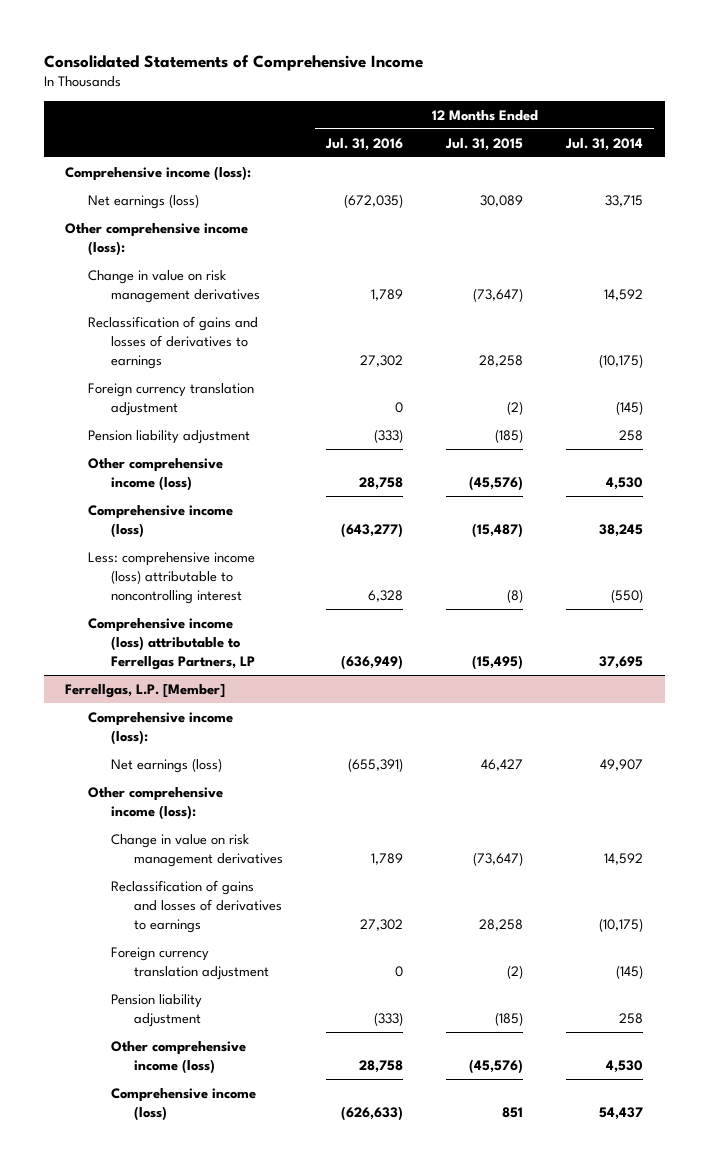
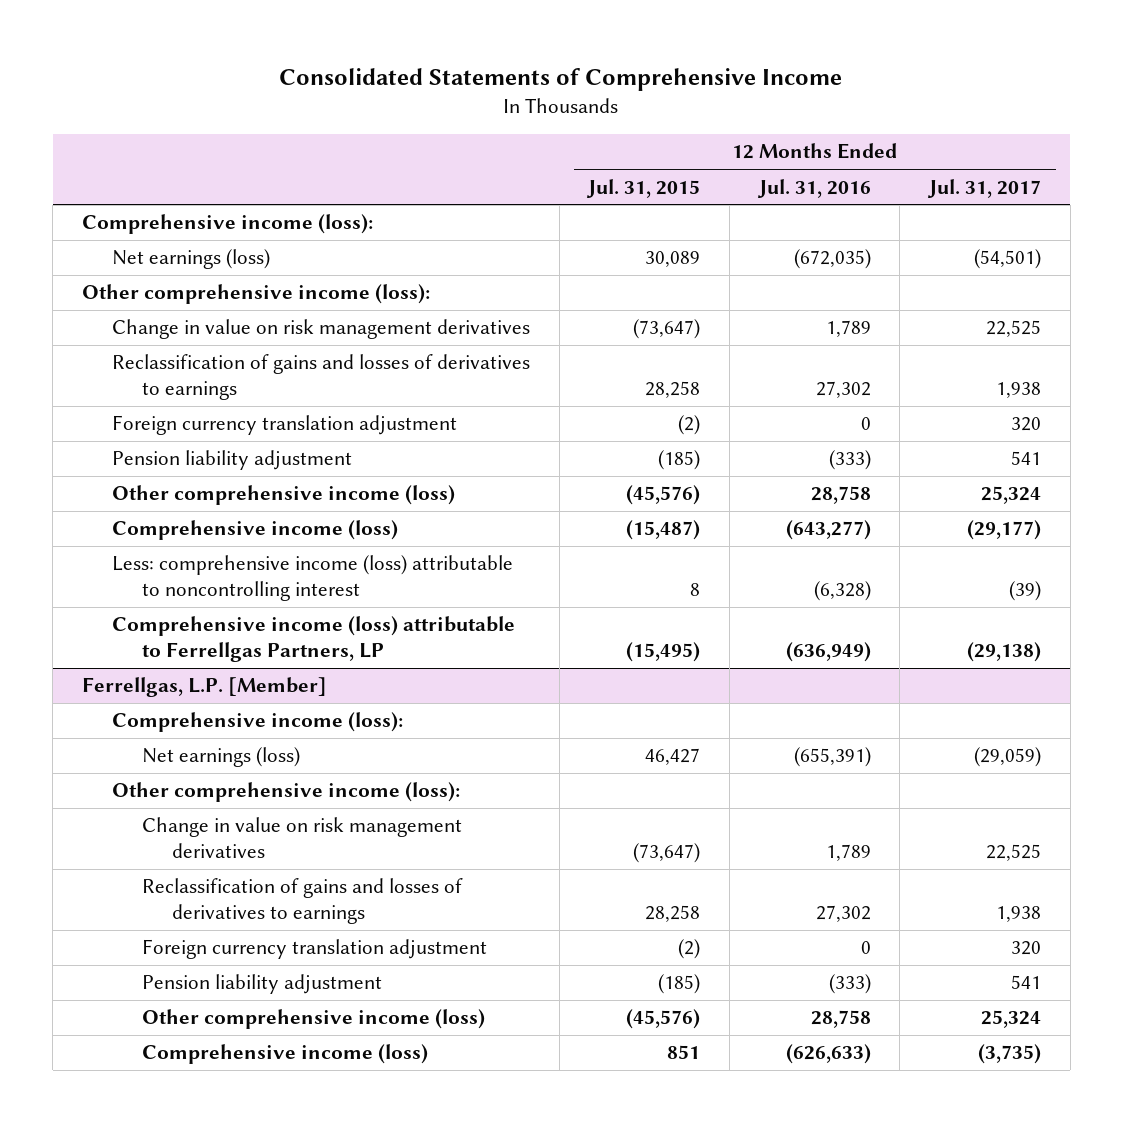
- | 12 Months Ended Jul. 31, 2016 | 12 Months Ended Jul. 31, 2015 | 12 Months Ended Jul. 31, 2014
+ | 12 Months Ended Jul. 31, 2015 | 12 Months Ended Jul. 31, 2016 | 12 Months Ended Jul. 31, 2017
- Less: comprehensive income (loss) attributable to noncontrolling interest | 6,328 | (8) | (550)
+ Less: comprehensive income (loss) attributable to noncontrolling interest | 8 | (6,328) | (39)

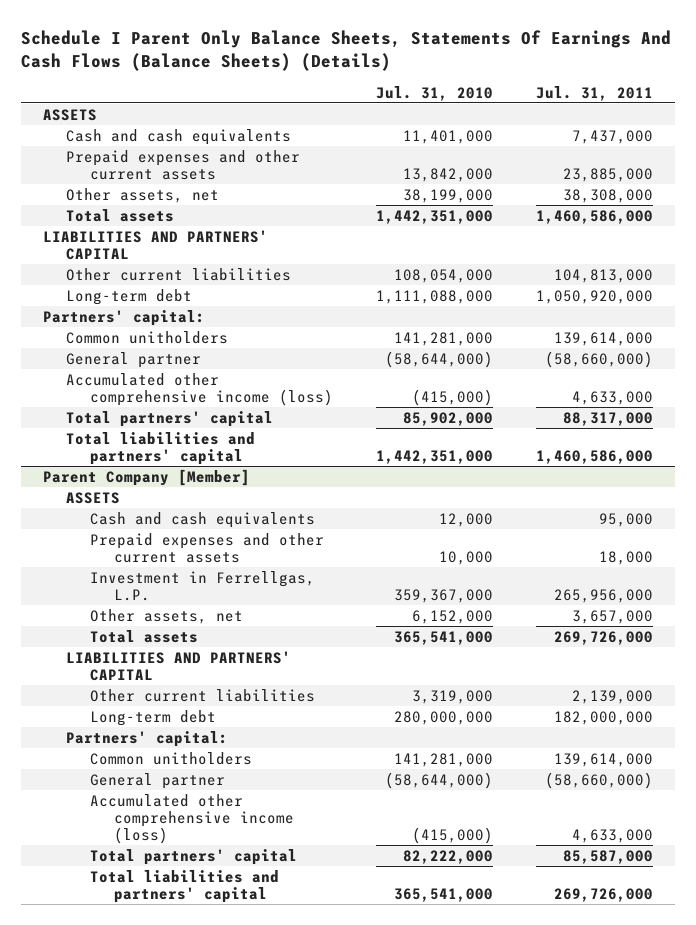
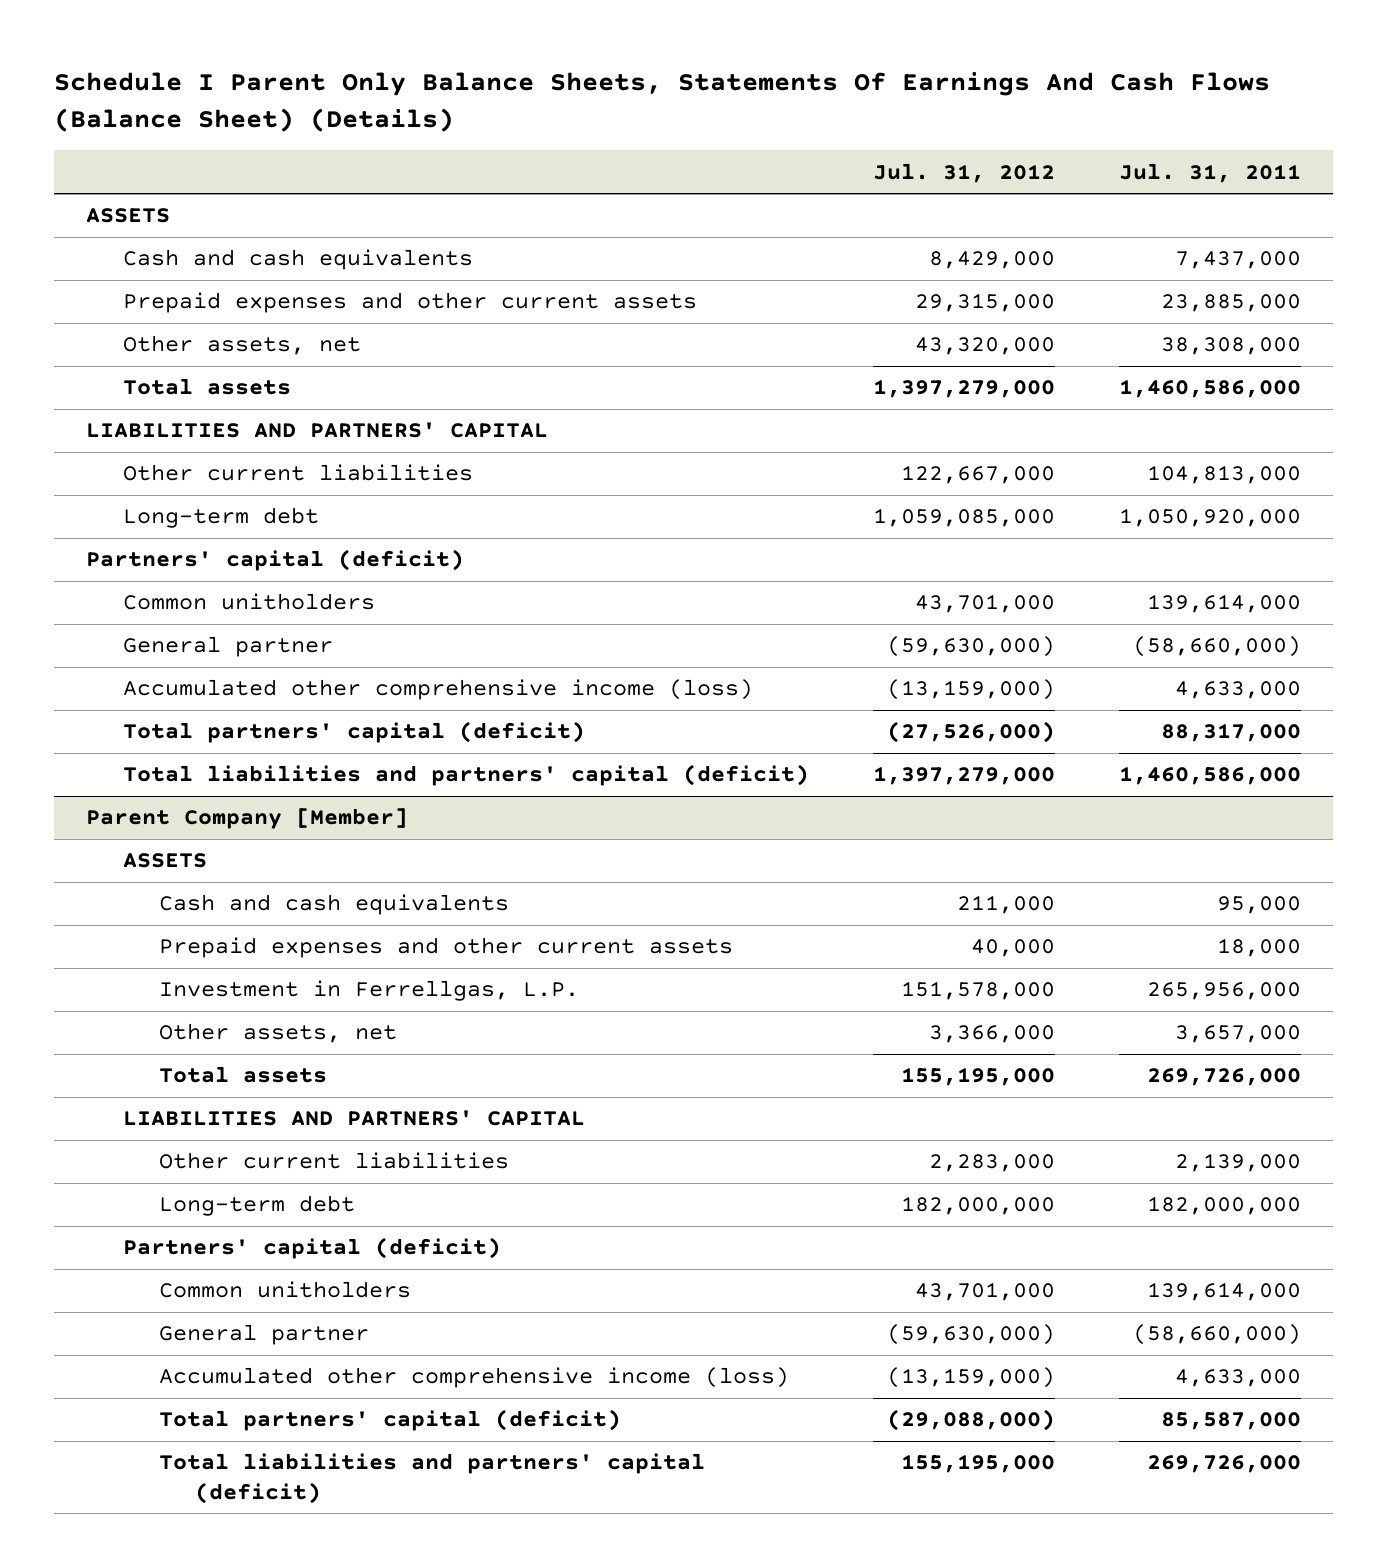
- Schedule I Parent Only Balance Sheets, Statements Of Earnings And Cash Flows (Balance Sheets) (Details)
+ Schedule I Parent Only Balance Sheets, Statements Of Earnings And Cash Flows (Balance Sheet) (Details)
- | Jul. 31, 2010 | Jul. 31, 2011
+ | Jul. 31, 2012 | Jul. 31, 2011
- Partners' capital:
+ Partners' capital (deficit)
- Total partners' capital | 85,902,000 | 88,317,000
- Total liabilities and partners' capital | 1,442,351,000 | 1,460,586,000
+ Total partners' capital (deficit) | (27,526,000) | 88,317,000
+ Total liabilities and partners' capital (deficit) | 1,397,279,000 | 1,460,586,000
@ Parent Company [Member]
- Partners' capital:
+ Partners' capital (deficit)
- Total partners' capital | 82,222,000 | 85,587,000
- Total liabilities and partners' capital | 365,541,000 | 269,726,000
+ Total partners' capital (deficit) | (29,088,000) | 85,587,000
+ Total liabilities and partners' capital (deficit) | 155,195,000 | 269,726,000

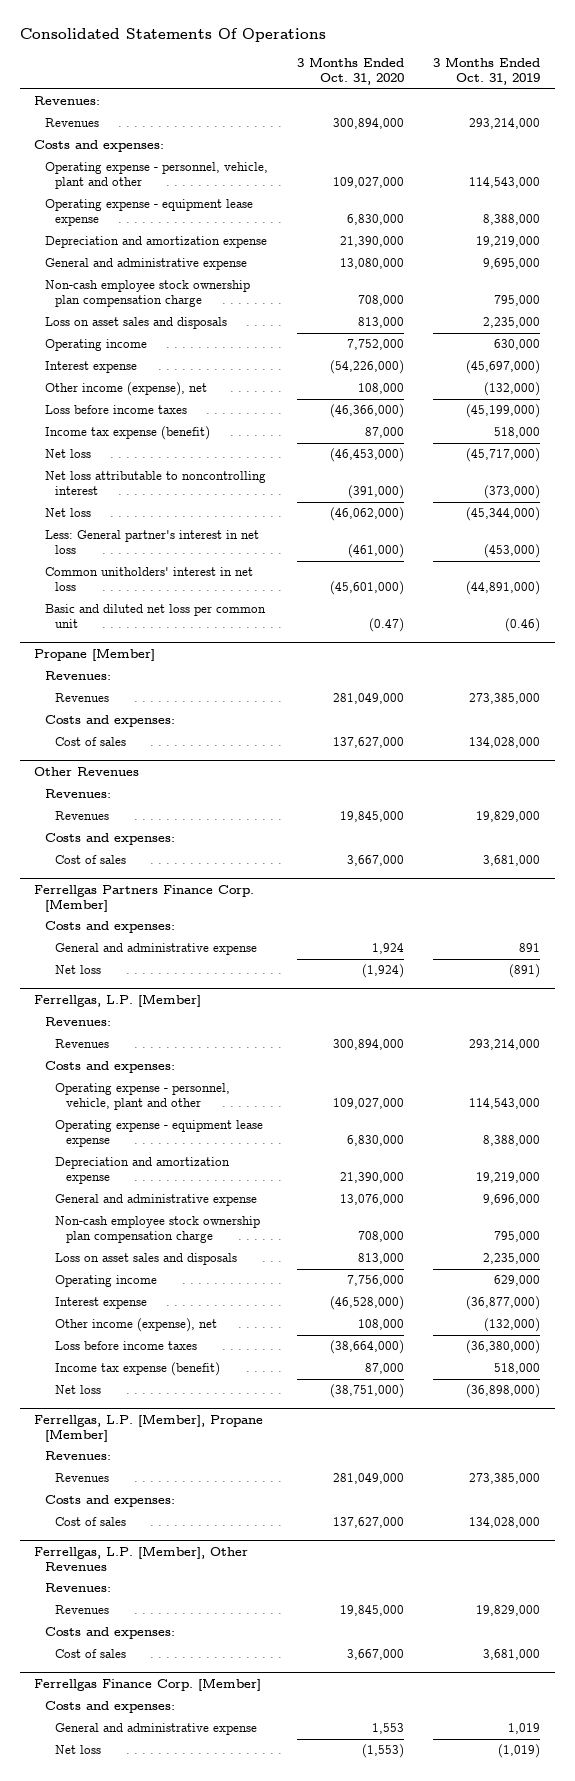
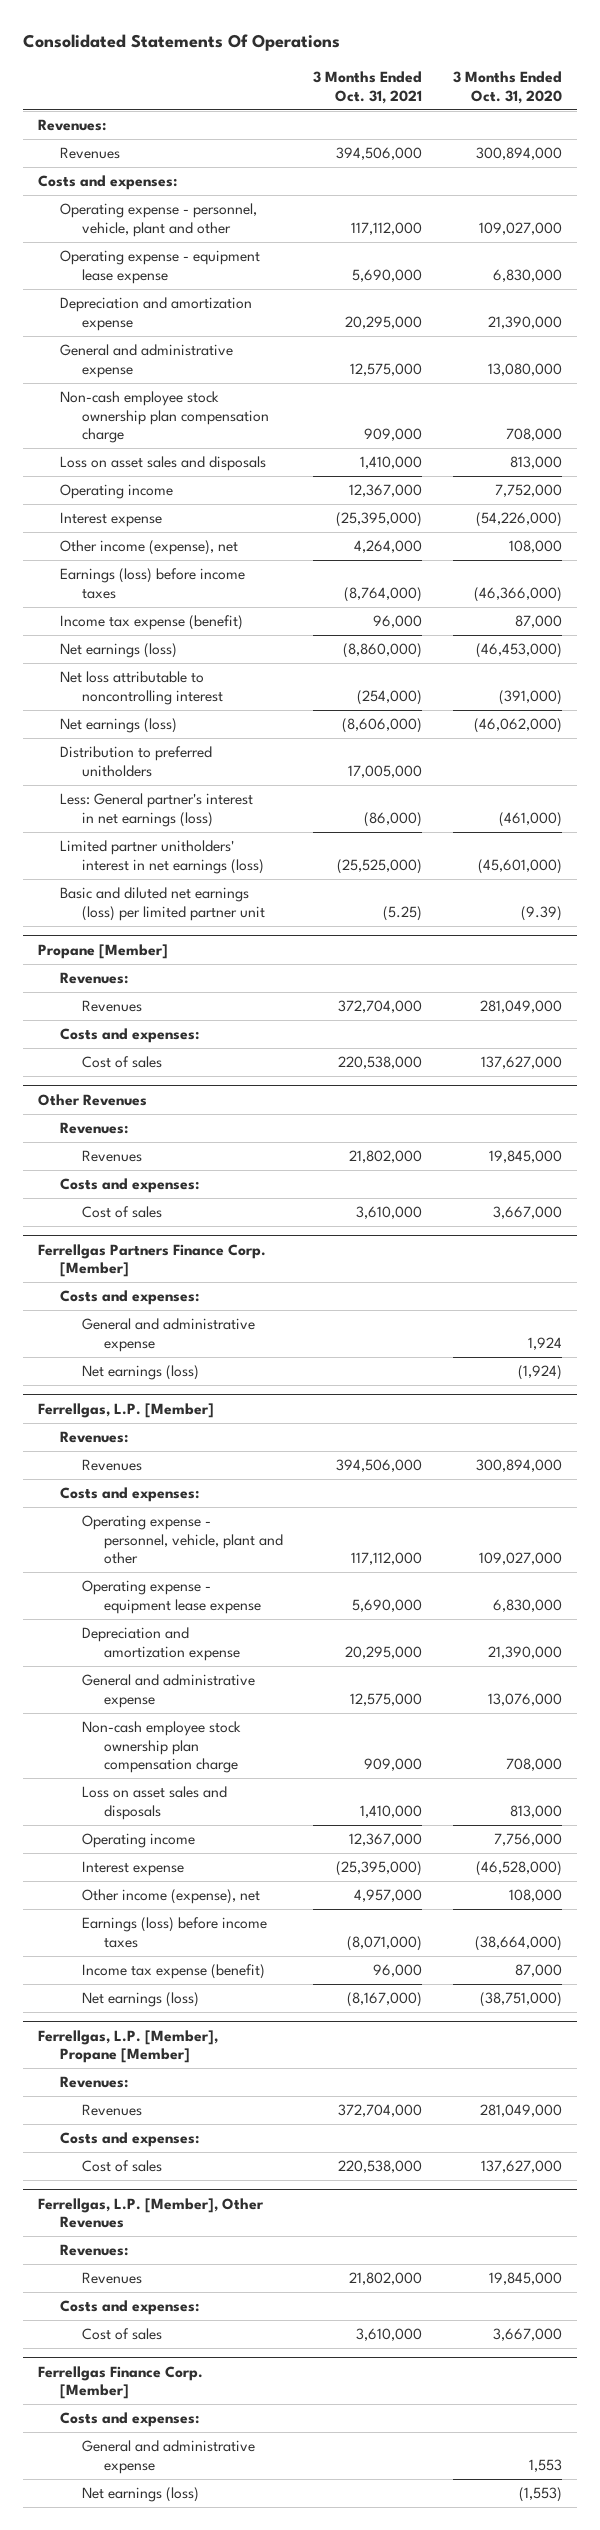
- | 3 Months Ended Oct. 31, 2020 | 3 Months Ended Oct. 31, 2019
+ | 3 Months Ended Oct. 31, 2021 | 3 Months Ended Oct. 31, 2020
- Loss before income taxes | (46,366,000) | (45,199,000)
+ Earnings (loss) before income taxes | (8,764,000) | (46,366,000)
- Net loss | (46,453,000) | (45,717,000)
+ Net earnings (loss) | (8,860,000) | (46,453,000)
- Net loss | (46,062,000) | (45,344,000)
- Less: General partner's interest in net loss | (461,000) | (453,000)
- Common unitholders' interest in net loss | (45,601,000) | (44,891,000)
- Basic and diluted net loss per common unit | (0.47) | (0.46)
+ Net earnings (loss) | (8,606,000) | (46,062,000)
+ Distribution to preferred unitholders | 17,005,000 |
+ Less: General partner's interest in net earnings (loss) | (86,000) | (461,000)
+ Limited partner unitholders' interest in net earnings (loss) | (25,525,000) | (45,601,000)
+ Basic and diluted net earnings (loss) per limited partner unit | (5.25) | (9.39)
@ Ferrellgas Partners Finance Corp. [Member]
- Net loss | (1,924) | (891)
+ Net earnings (loss) | | (1,924)
@ Ferrellgas, L.P. [Member]
- Loss before income taxes | (38,664,000) | (36,380,000)
+ Earnings (loss) before income taxes | (8,071,000) | (38,664,000)
- Net loss | (38,751,000) | (36,898,000)
+ Net earnings (loss) | (8,167,000) | (38,751,000)
@ Ferrellgas Finance Corp. [Member]
- Net loss | (1,553) | (1,019)
+ Net earnings (loss) | | (1,553)

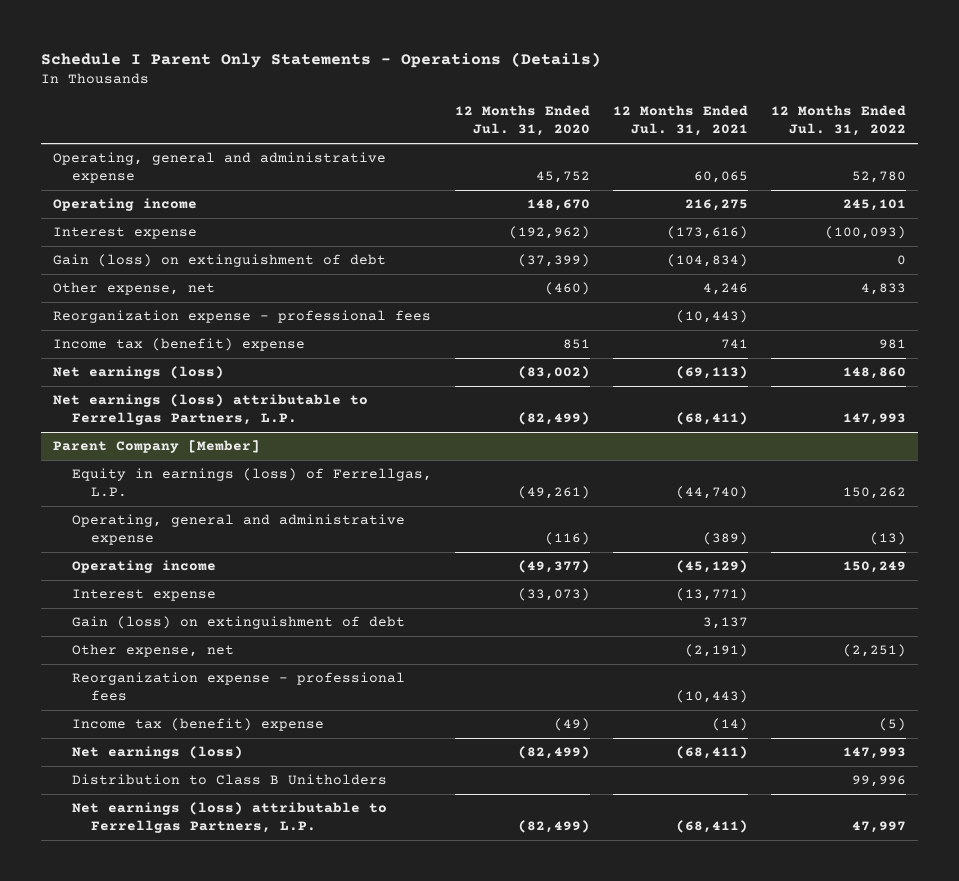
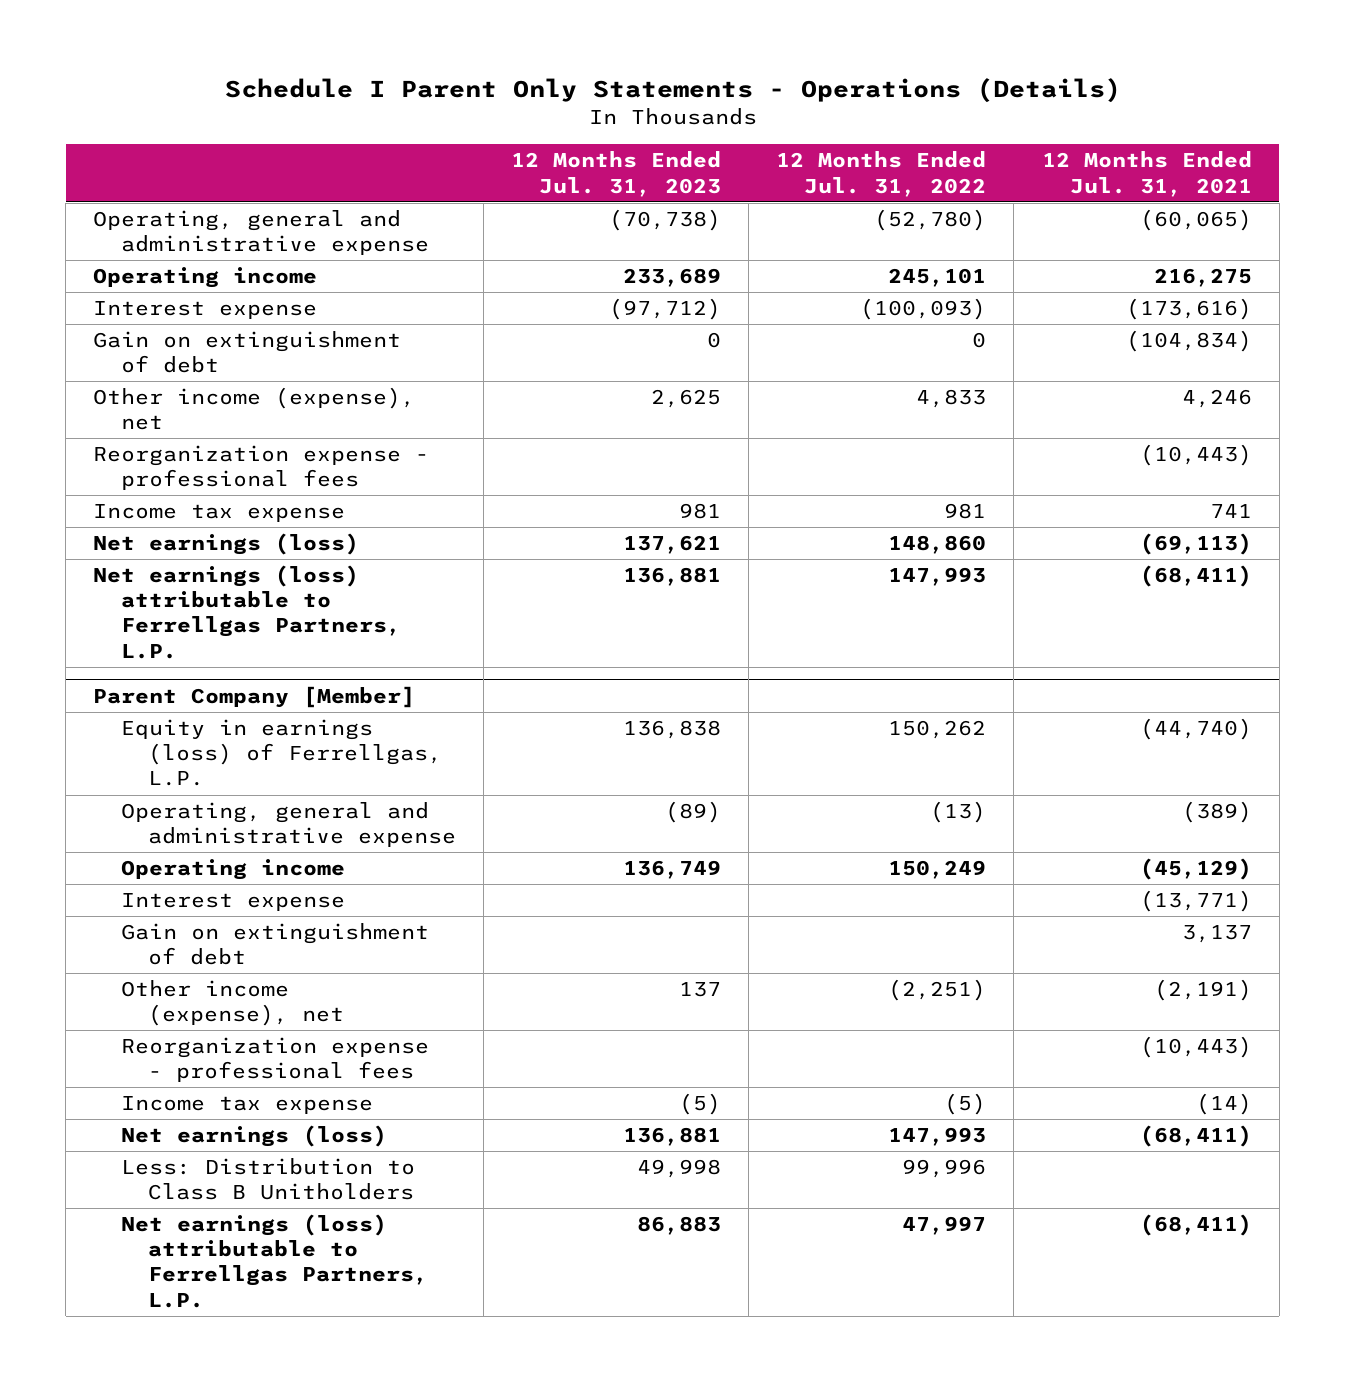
- | 12 Months Ended Jul. 31, 2020 | 12 Months Ended Jul. 31, 2021 | 12 Months Ended Jul. 31, 2022
+ | 12 Months Ended Jul. 31, 2023 | 12 Months Ended Jul. 31, 2022 | 12 Months Ended Jul. 31, 2021
- Operating, general and administrative expense | 45,752 | 60,065 | 52,780
+ Operating, general and administrative expense | (70,738) | (52,780) | (60,065)
- Gain (loss) on extinguishment of debt | (37,399) | (104,834) | 0
- Other expense, net | (460) | 4,246 | 4,833
+ Gain on extinguishment of debt | 0 | 0 | (104,834)
+ Other income (expense), net | 2,625 | 4,833 | 4,246
- Income tax (benefit) expense | 851 | 741 | 981
+ Income tax expense | 981 | 981 | 741
@ Parent Company [Member]
- Gain (loss) on extinguishment of debt | | 3,137 |
- Other expense, net | | (2,191) | (2,251)
+ Gain on extinguishment of debt | | | 3,137
+ Other income (expense), net | 137 | (2,251) | (2,191)
- Income tax (benefit) expense | (49) | (14) | (5)
+ Income tax expense | (5) | (5) | (14)
- Distribution to Class B Unitholders | | | 99,996
+ Less: Distribution to Class B Unitholders | 49,998 | 99,996 |

